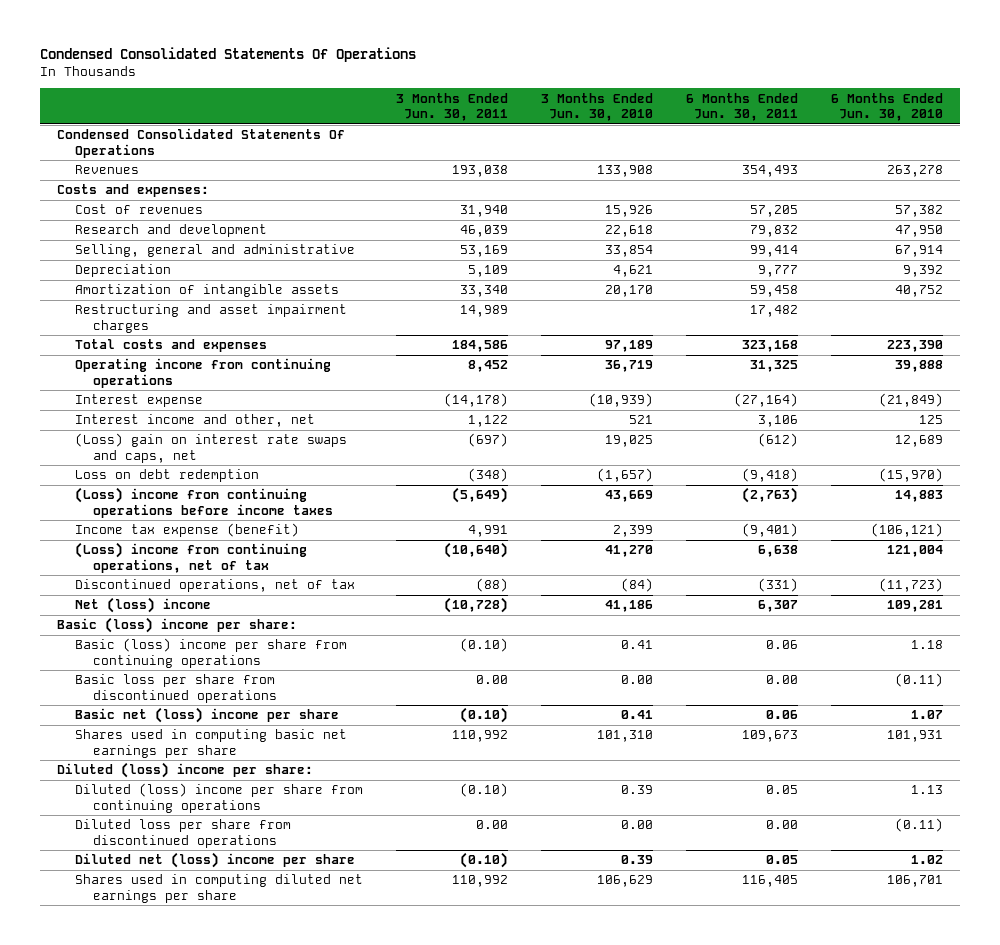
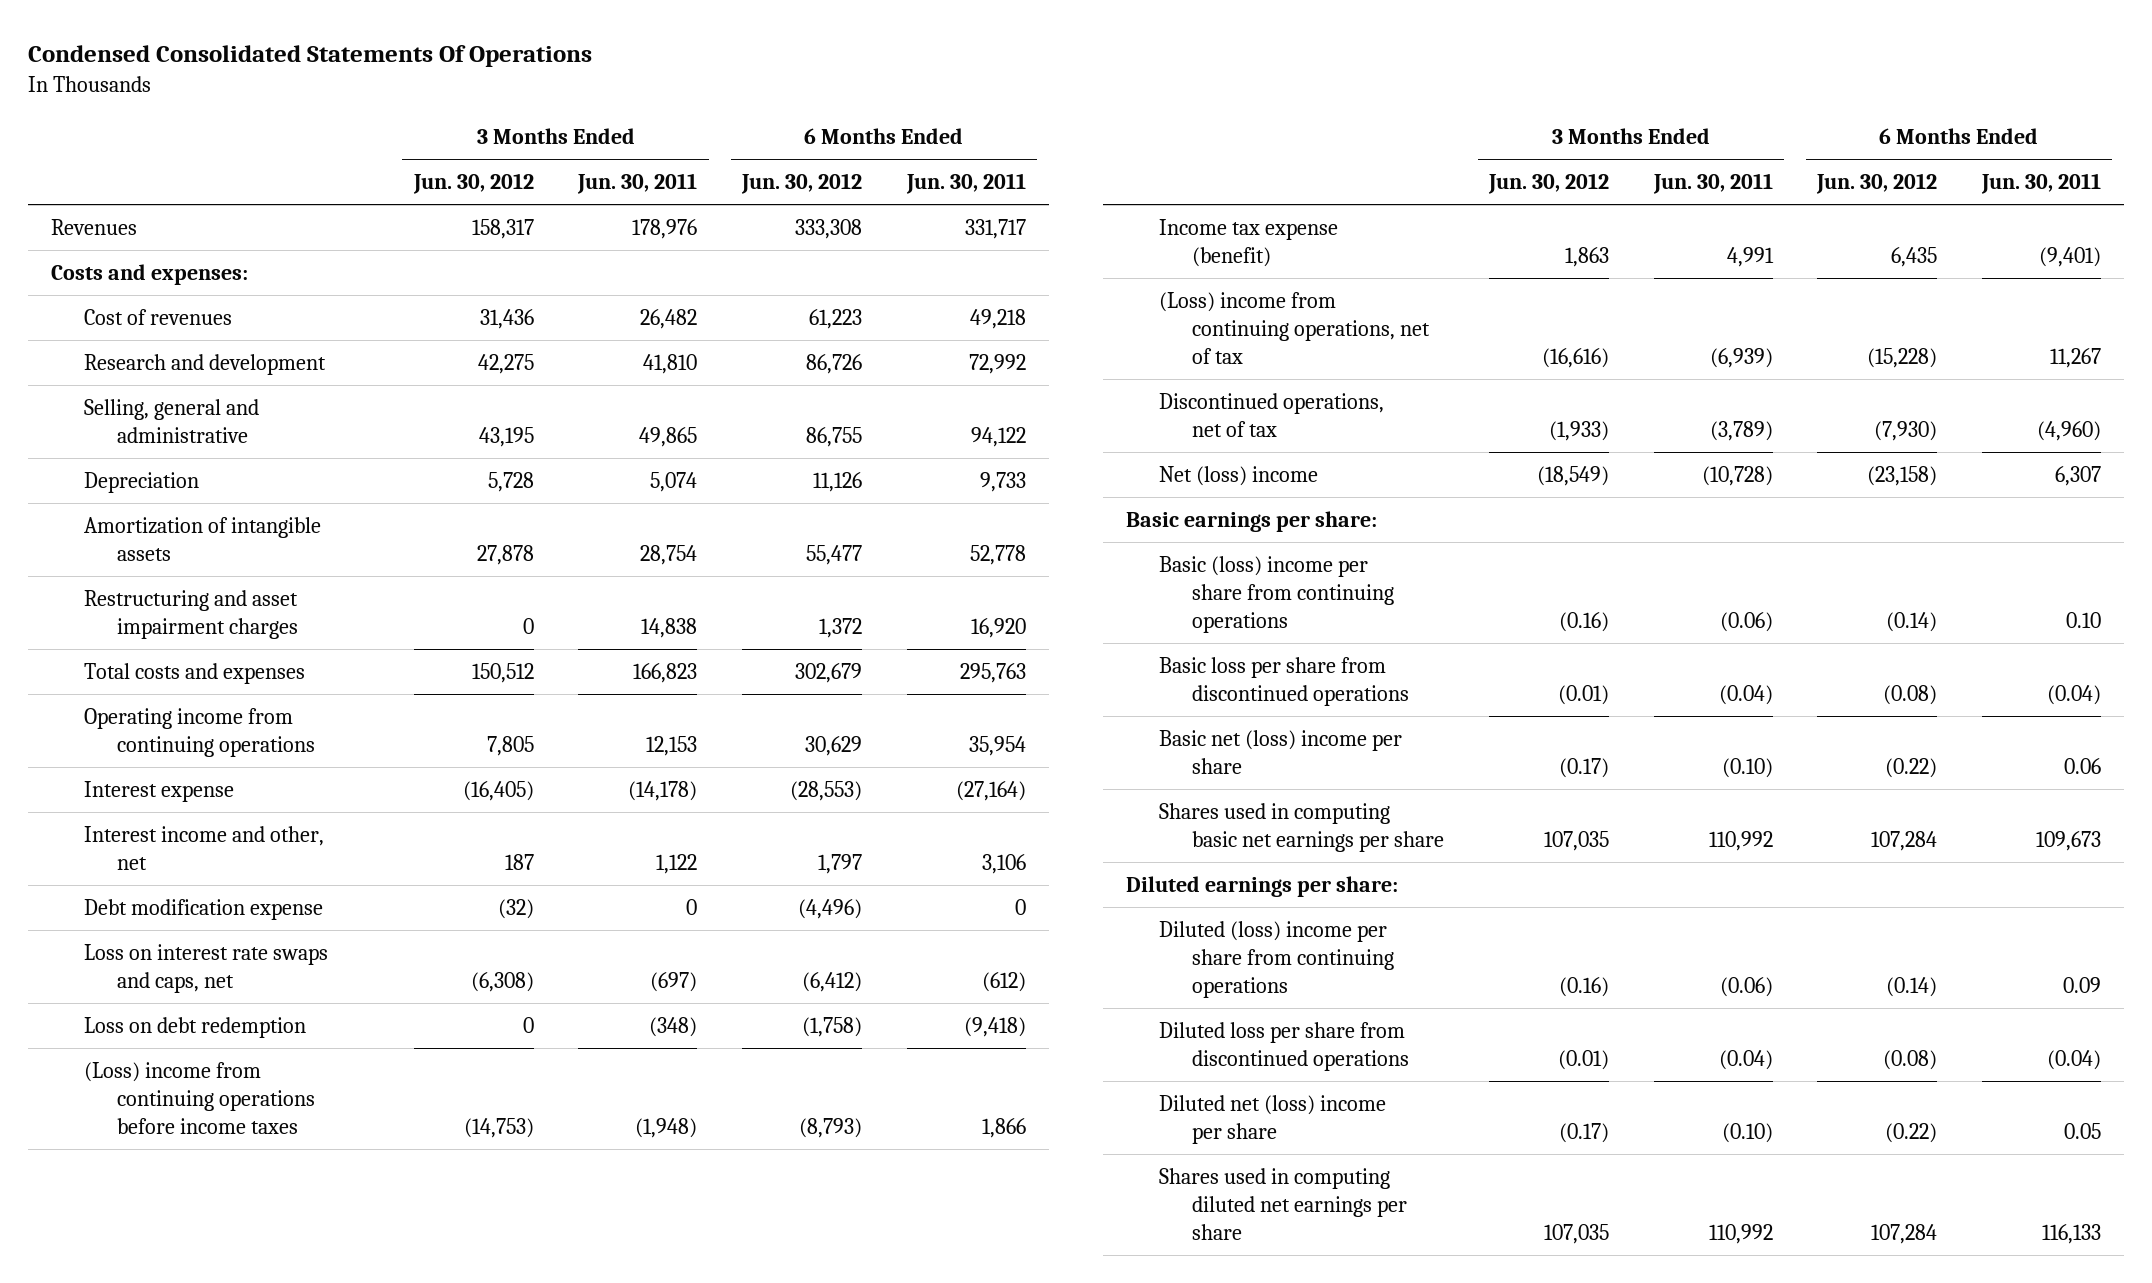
- | 3 Months Ended Jun. 30, 2011 | 3 Months Ended Jun. 30, 2010 | 6 Months Ended Jun. 30, 2011 | 6 Months Ended Jun. 30, 2010
+ | 3 Months Ended Jun. 30, 2012 | 3 Months Ended Jun. 30, 2011 | 6 Months Ended Jun. 30, 2012 | 6 Months Ended Jun. 30, 2011
- Condensed Consolidated Statements Of Operations
- Revenues | 193,038 | 133,908 | 354,493 | 263,278
+ Revenues | 158,317 | 178,976 | 333,308 | 331,717
- Cost of revenues | 31,940 | 15,926 | 57,205 | 57,382
- Research and development | 46,039 | 22,618 | 79,832 | 47,950
- Selling, general and administrative | 53,169 | 33,854 | 99,414 | 67,914
- Depreciation | 5,109 | 4,621 | 9,777 | 9,392
- Amortization of intangible assets | 33,340 | 20,170 | 59,458 | 40,752
- Restructuring and asset impairment charges | 14,989 | | 17,482 |
- Total costs and expenses | 184,586 | 97,189 | 323,168 | 223,390
- Operating income from continuing operations | 8,452 | 36,719 | 31,325 | 39,888
+ Cost of revenues | 31,436 | 26,482 | 61,223 | 49,218
+ Research and development | 42,275 | 41,810 | 86,726 | 72,992
+ Selling, general and administrative | 43,195 | 49,865 | 86,755 | 94,122
+ Depreciation | 5,728 | 5,074 | 11,126 | 9,733
+ Amortization of intangible assets | 27,878 | 28,754 | 55,477 | 52,778
+ Restructuring and asset impairment charges | 0 | 14,838 | 1,372 | 16,920
+ Total costs and expenses | 150,512 | 166,823 | 302,679 | 295,763
+ Operating income from continuing operations | 7,805 | 12,153 | 30,629 | 35,954
- (Loss) gain on interest rate swaps and caps, net | (697) | 19,025 | (612) | 12,689
+ Debt modification expense | (32) | 0 | (4,496) | 0
+ Loss on interest rate swaps and caps, net | (6,308) | (697) | (6,412) | (612)
- (Loss) income from continuing operations before income taxes | (5,649) | 43,669 | (2,763) | 14,883
+ (Loss) income from continuing operations before income taxes | (14,753) | (1,948) | (8,793) | 1,866
- (Loss) income from continuing operations, net of tax | (10,640) | 41,270 | 6,638 | 121,004
- Discontinued operations, net of tax | (88) | (84) | (331) | (11,723)
+ (Loss) income from continuing operations, net of tax | (16,616) | (6,939) | (15,228) | 11,267
+ Discontinued operations, net of tax | (1,933) | (3,789) | (7,930) | (4,960)
- Basic (loss) income per share:
- Basic (loss) income per share from continuing operations | (0.10) | 0.41 | 0.06 | 1.18
- Basic loss per share from discontinued operations | 0.00 | 0.00 | 0.00 | (0.11)
+ Basic earnings per share:
+ Basic (loss) income per share from continuing operations | (0.16) | (0.06) | (0.14) | 0.10
+ Basic loss per share from discontinued operations | (0.01) | (0.04) | (0.08) | (0.04)
- Diluted (loss) income per share:
- Diluted (loss) income per share from continuing operations | (0.10) | 0.39 | 0.05 | 1.13
- Diluted loss per share from discontinued operations | 0.00 | 0.00 | 0.00 | (0.11)
+ Diluted earnings per share:
+ Diluted (loss) income per share from continuing operations | (0.16) | (0.06) | (0.14) | 0.09
+ Diluted loss per share from discontinued operations | (0.01) | (0.04) | (0.08) | (0.04)
- Shares used in computing diluted net earnings per share | 110,992 | 106,629 | 116,405 | 106,701
+ Shares used in computing diluted net earnings per share | 107,035 | 110,992 | 107,284 | 116,133

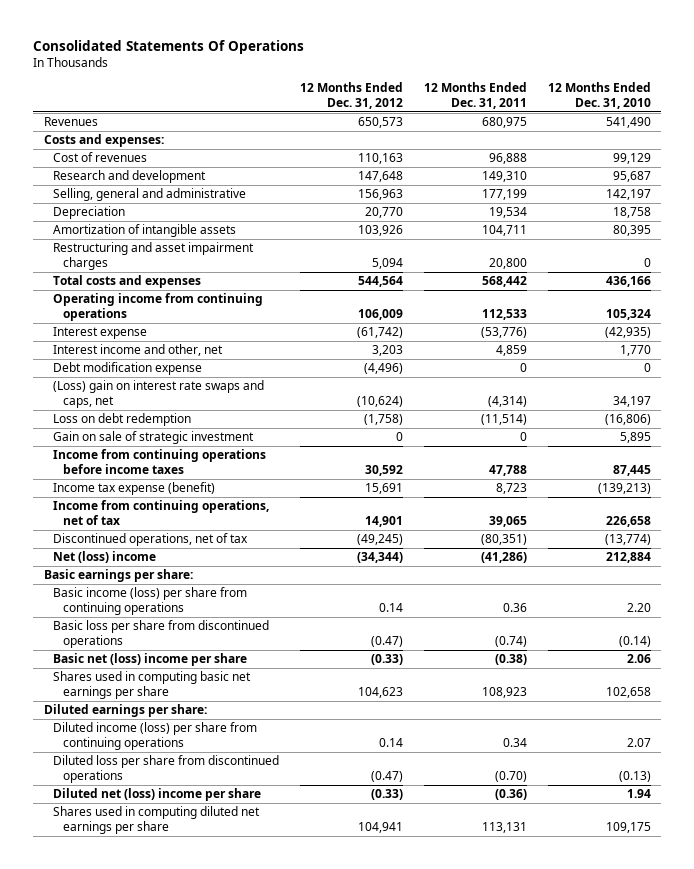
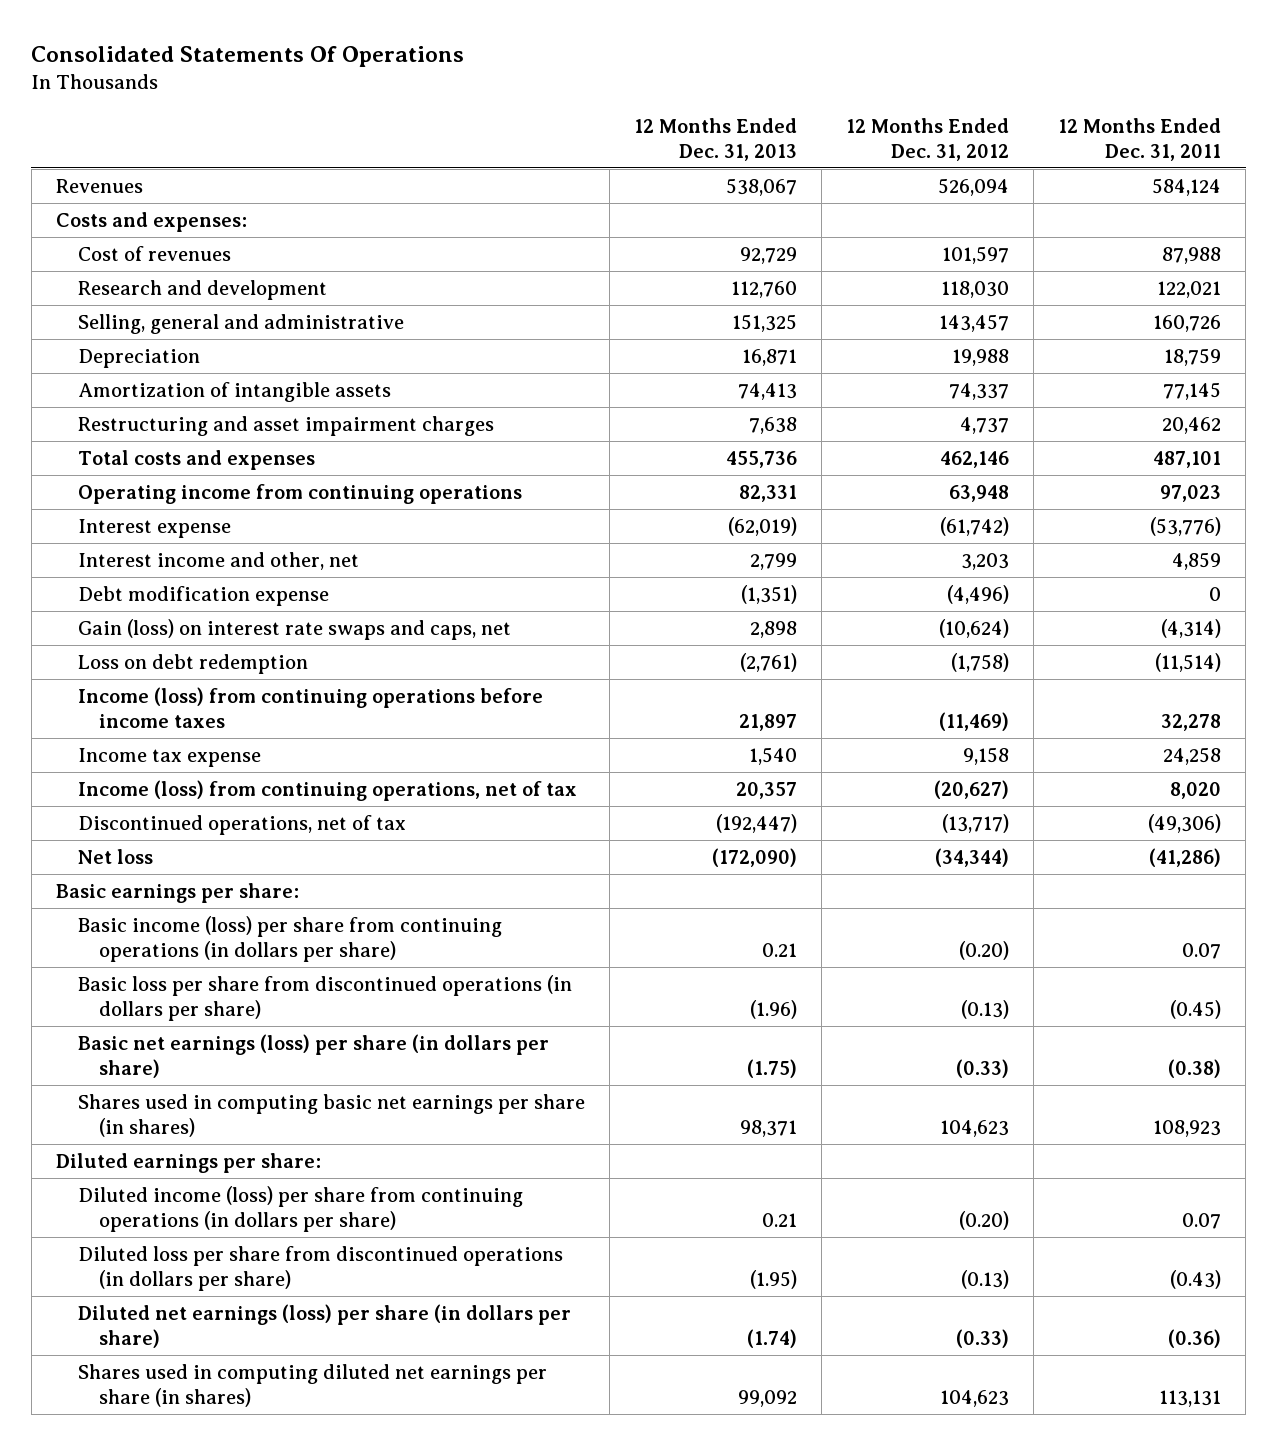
- | 12 Months Ended Dec. 31, 2012 | 12 Months Ended Dec. 31, 2011 | 12 Months Ended Dec. 31, 2010
+ | 12 Months Ended Dec. 31, 2013 | 12 Months Ended Dec. 31, 2012 | 12 Months Ended Dec. 31, 2011
- Revenues | 650,573 | 680,975 | 541,490
+ Revenues | 538,067 | 526,094 | 584,124
- Cost of revenues | 110,163 | 96,888 | 99,129
- Research and development | 147,648 | 149,310 | 95,687
- Selling, general and administrative | 156,963 | 177,199 | 142,197
- Depreciation | 20,770 | 19,534 | 18,758
- Amortization of intangible assets | 103,926 | 104,711 | 80,395
- Restructuring and asset impairment charges | 5,094 | 20,800 | 0
- Total costs and expenses | 544,564 | 568,442 | 436,166
- Operating income from continuing operations | 106,009 | 112,533 | 105,324
+ Cost of revenues | 92,729 | 101,597 | 87,988
+ Research and development | 112,760 | 118,030 | 122,021
+ Selling, general and administrative | 151,325 | 143,457 | 160,726
+ Depreciation | 16,871 | 19,988 | 18,759
+ Amortization of intangible assets | 74,413 | 74,337 | 77,145
+ Restructuring and asset impairment charges | 7,638 | 4,737 | 20,462
+ Total costs and expenses | 455,736 | 462,146 | 487,101
+ Operating income from continuing operations | 82,331 | 63,948 | 97,023
- (Loss) gain on interest rate swaps and caps, net | (10,624) | (4,314) | 34,197
+ Gain (loss) on interest rate swaps and caps, net | 2,898 | (10,624) | (4,314)
- Gain on sale of strategic investment | 0 | 0 | 5,895
- Income from continuing operations before income taxes | 30,592 | 47,788 | 87,445
- Income tax expense (benefit) | 15,691 | 8,723 | (139,213)
- Income from continuing operations, net of tax | 14,901 | 39,065 | 226,658
- Discontinued operations, net of tax | (49,245) | (80,351) | (13,774)
- Net (loss) income | (34,344) | (41,286) | 212,884
+ Income (loss) from continuing operations before income taxes | 21,897 | (11,469) | 32,278
+ Income tax expense | 1,540 | 9,158 | 24,258
+ Income (loss) from continuing operations, net of tax | 20,357 | (20,627) | 8,020
+ Discontinued operations, net of tax | (192,447) | (13,717) | (49,306)
+ Net loss | (172,090) | (34,344) | (41,286)
- Basic income (loss) per share from continuing operations | 0.14 | 0.36 | 2.20
- Basic loss per share from discontinued operations | (0.47) | (0.74) | (0.14)
- Basic net (loss) income per share | (0.33) | (0.38) | 2.06
- Shares used in computing basic net earnings per share | 104,623 | 108,923 | 102,658
+ Basic income (loss) per share from continuing operations (in dollars per share) | 0.21 | (0.20) | 0.07
+ Basic loss per share from discontinued operations (in dollars per share) | (1.96) | (0.13) | (0.45)
+ Basic net earnings (loss) per share (in dollars per share) | (1.75) | (0.33) | (0.38)
+ Shares used in computing basic net earnings per share (in shares) | 98,371 | 104,623 | 108,923
- Diluted income (loss) per share from continuing operations | 0.14 | 0.34 | 2.07
- Diluted loss per share from discontinued operations | (0.47) | (0.70) | (0.13)
- Diluted net (loss) income per share | (0.33) | (0.36) | 1.94
- Shares used in computing diluted net earnings per share | 104,941 | 113,131 | 109,175
+ Diluted income (loss) per share from continuing operations (in dollars per share) | 0.21 | (0.20) | 0.07
+ Diluted loss per share from discontinued operations (in dollars per share) | (1.95) | (0.13) | (0.43)
+ Diluted net earnings (loss) per share (in dollars per share) | (1.74) | (0.33) | (0.36)
+ Shares used in computing diluted net earnings per share (in shares) | 99,092 | 104,623 | 113,131

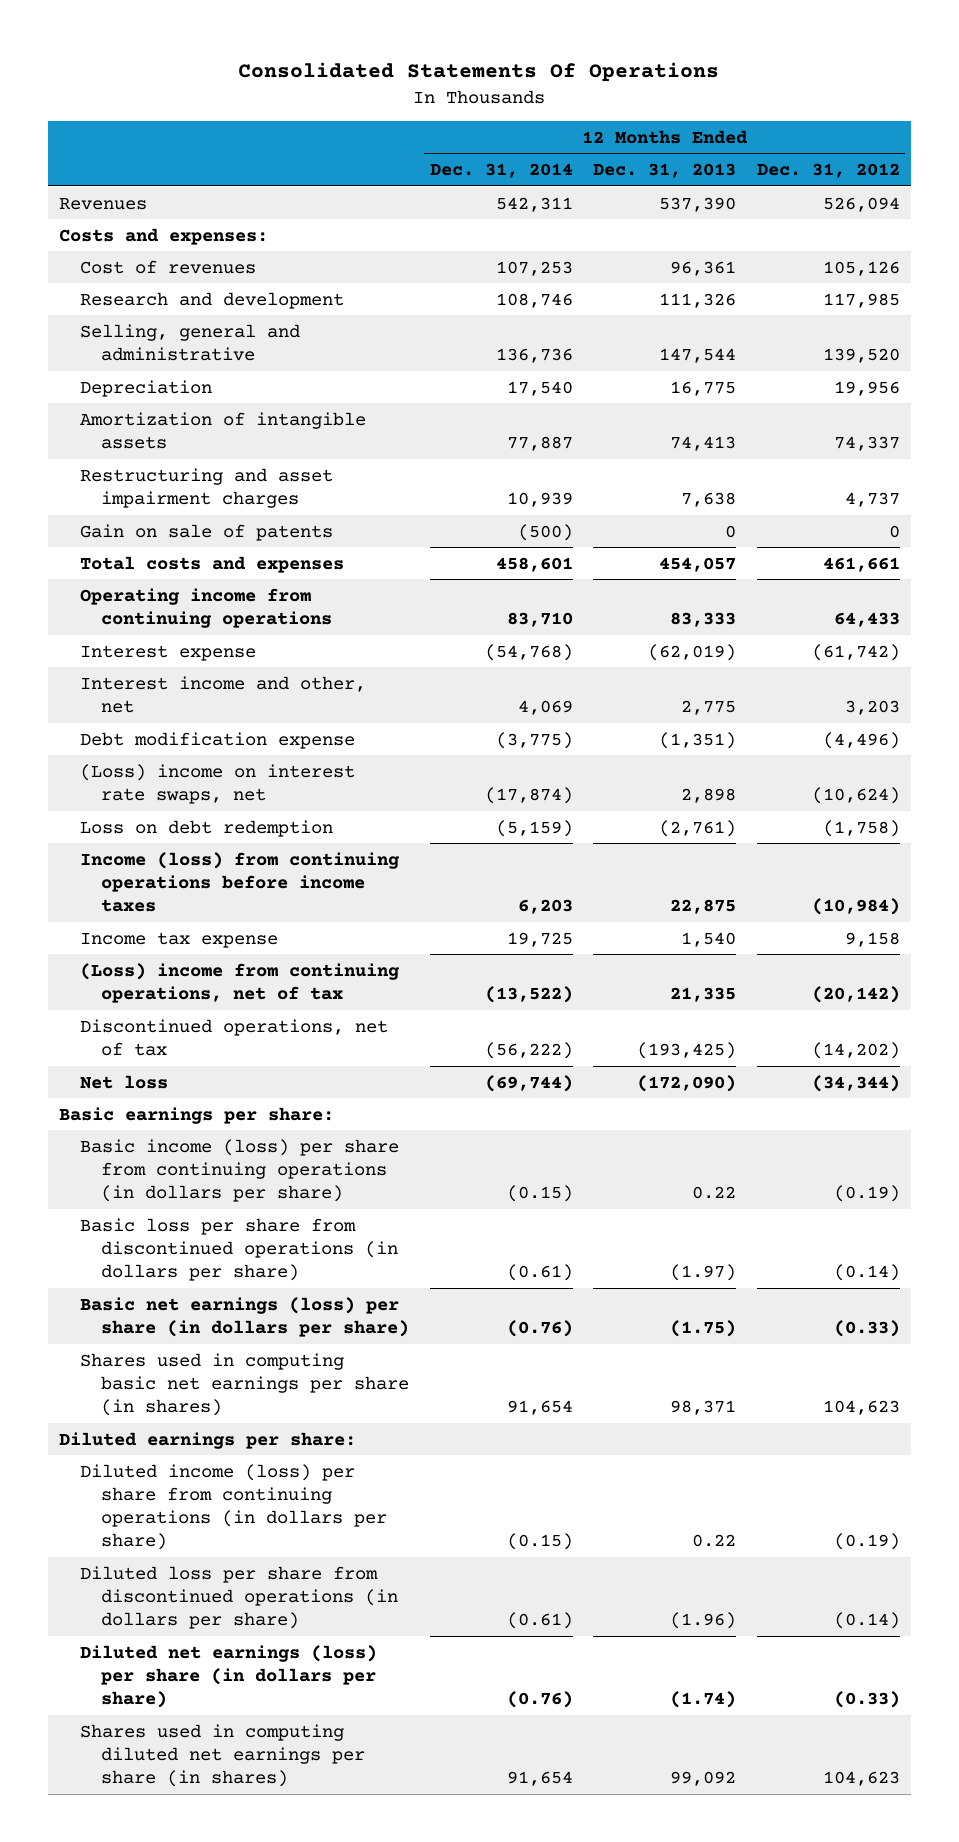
- | 12 Months Ended Dec. 31, 2013 | 12 Months Ended Dec. 31, 2012 | 12 Months Ended Dec. 31, 2011
+ | 12 Months Ended Dec. 31, 2014 | 12 Months Ended Dec. 31, 2013 | 12 Months Ended Dec. 31, 2012
- Revenues | 538,067 | 526,094 | 584,124
+ Revenues | 542,311 | 537,390 | 526,094
- Cost of revenues | 92,729 | 101,597 | 87,988
- Research and development | 112,760 | 118,030 | 122,021
- Selling, general and administrative | 151,325 | 143,457 | 160,726
- Depreciation | 16,871 | 19,988 | 18,759
+ Cost of revenues | 107,253 | 96,361 | 105,126
+ Research and development | 108,746 | 111,326 | 117,985
+ Selling, general and administrative | 136,736 | 147,544 | 139,520
+ Depreciation | 17,540 | 16,775 | 19,956
- Total costs and expenses | 455,736 | 462,146 | 487,101
- Operating income from continuing operations | 82,331 | 63,948 | 97,023
+ Gain on sale of patents | (500) | 0 | 0
+ Total costs and expenses | 458,601 | 454,057 | 461,661
+ Operating income from continuing operations | 83,710 | 83,333 | 64,433
- Interest income and other, net | 2,799 | 3,203 | 4,859
+ Interest income and other, net | 4,069 | 2,775 | 3,203
- Gain (loss) on interest rate swaps and caps, net | 2,898 | (10,624) | (4,314)
+ (Loss) income on interest rate swaps, net | (17,874) | 2,898 | (10,624)
- Income (loss) from continuing operations before income taxes | 21,897 | (11,469) | 32,278
+ Income (loss) from continuing operations before income taxes | 6,203 | 22,875 | (10,984)
- Income (loss) from continuing operations, net of tax | 20,357 | (20,627) | 8,020
- Discontinued operations, net of tax | (192,447) | (13,717) | (49,306)
+ (Loss) income from continuing operations, net of tax | (13,522) | 21,335 | (20,142)
+ Discontinued operations, net of tax | (56,222) | (193,425) | (14,202)
- Basic income (loss) per share from continuing operations (in dollars per share) | 0.21 | (0.20) | 0.07
- Basic loss per share from discontinued operations (in dollars per share) | (1.96) | (0.13) | (0.45)
+ Basic income (loss) per share from continuing operations (in dollars per share) | (0.15) | 0.22 | (0.19)
+ Basic loss per share from discontinued operations (in dollars per share) | (0.61) | (1.97) | (0.14)
- Diluted income (loss) per share from continuing operations (in dollars per share) | 0.21 | (0.20) | 0.07
- Diluted loss per share from discontinued operations (in dollars per share) | (1.95) | (0.13) | (0.43)
+ Diluted income (loss) per share from continuing operations (in dollars per share) | (0.15) | 0.22 | (0.19)
+ Diluted loss per share from discontinued operations (in dollars per share) | (0.61) | (1.96) | (0.14)

